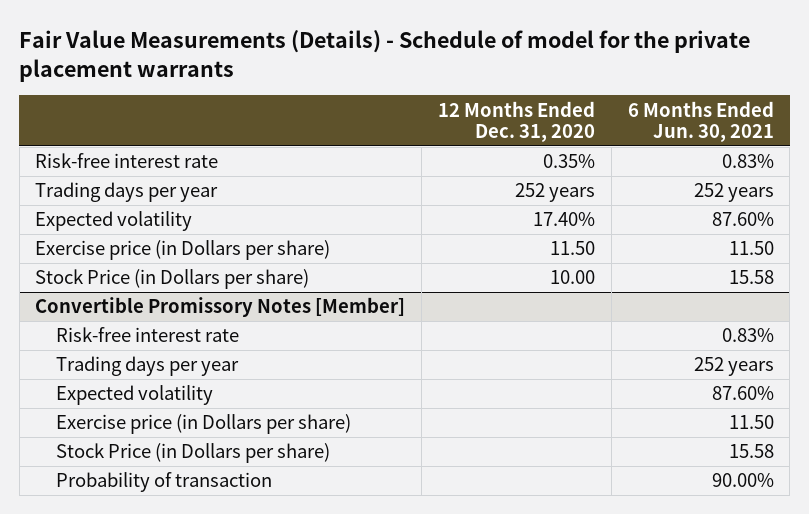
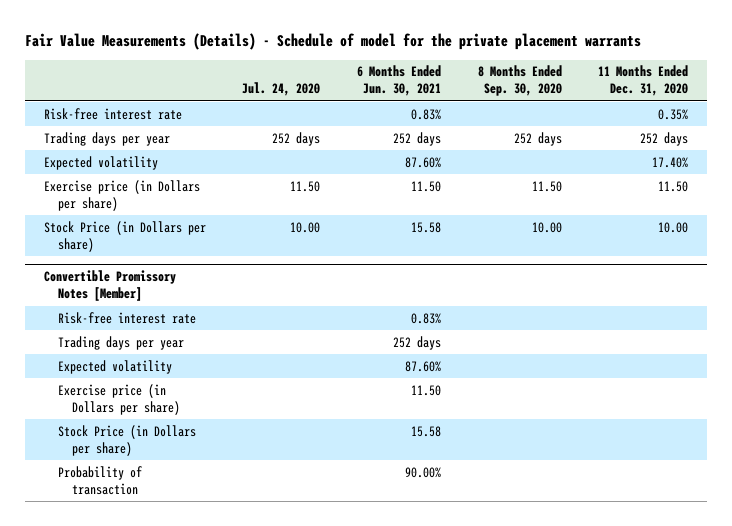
- | 12 Months Ended Dec. 31, 2020 | 6 Months Ended Jun. 30, 2021
+ | Jul. 24, 2020 | 6 Months Ended Jun. 30, 2021 | 8 Months Ended Sep. 30, 2020 | 11 Months Ended Dec. 31, 2020
- Trading days per year | 252 years | 252 years
+ Trading days per year | 252 days | 252 days | 252 days | 252 days
@ Convertible Promissory Notes [Member]
- Trading days per year | | 252 years
+ Trading days per year | | 252 days | |

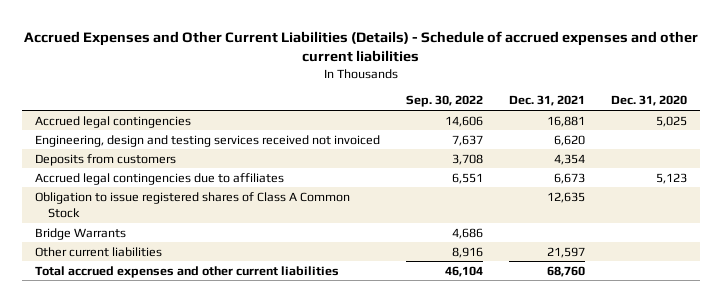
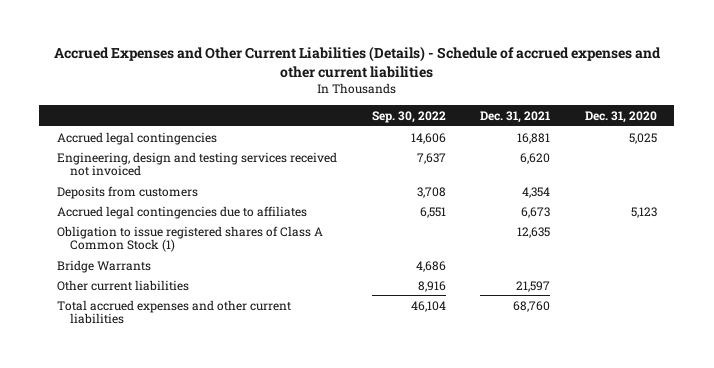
- Obligation to issue registered shares of Class A Common Stock | | 12,635 |
+ Obligation to issue registered shares of Class A Common Stock (1) | | 12,635 |

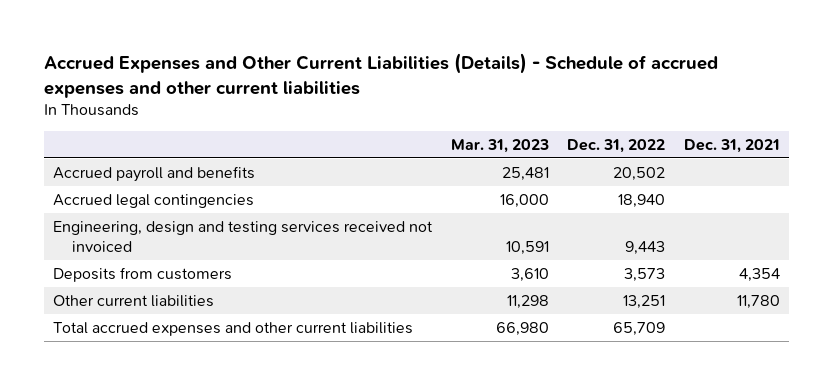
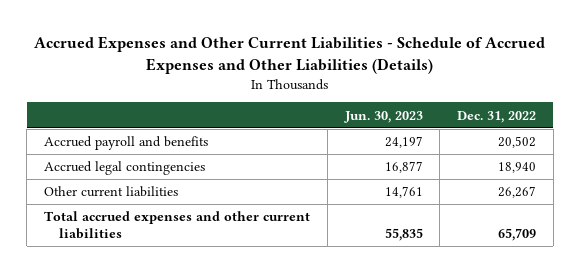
- Accrued Expenses and Other Current Liabilities (Details) - Schedule of accrued expenses and other current liabilities
+ Accrued Expenses and Other Current Liabilities - Schedule of Accrued Expenses and Other Liabilities (Details)
- | Mar. 31, 2023 | Dec. 31, 2022 | Dec. 31, 2021
+ | Jun. 30, 2023 | Dec. 31, 2022
- Engineering, design and testing services received not invoiced | 10,591 | 9,443 |
- Deposits from customers | 3,610 | 3,573 | 4,354
- Other current liabilities | 11,298 | 13,251 | 11,780
+ Other current liabilities | 14,761 | 26,267

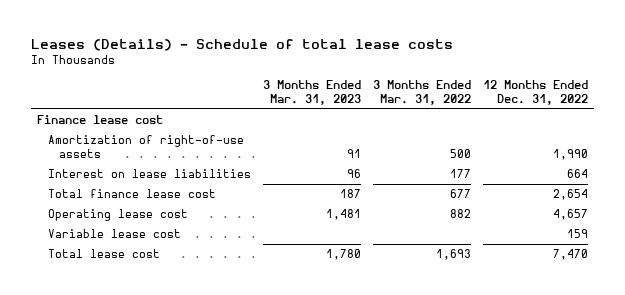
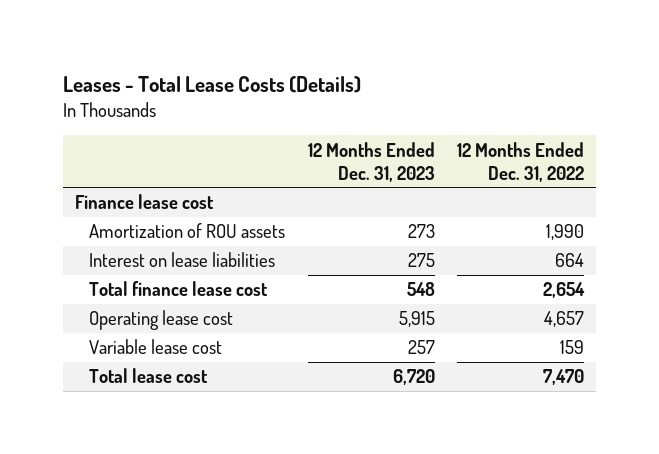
- Leases (Details) - Schedule of total lease costs
+ Leases - Total Lease Costs (Details)
- | 3 Months Ended Mar. 31, 2023 | 3 Months Ended Mar. 31, 2022 | 12 Months Ended Dec. 31, 2022
+ | 12 Months Ended Dec. 31, 2023 | 12 Months Ended Dec. 31, 2022
- Amortization of right-of-use assets | 91 | 500 | 1,990
+ Amortization of ROU assets | 273 | 1,990

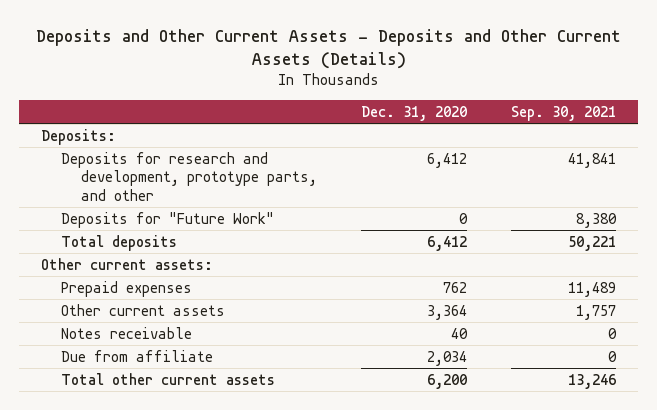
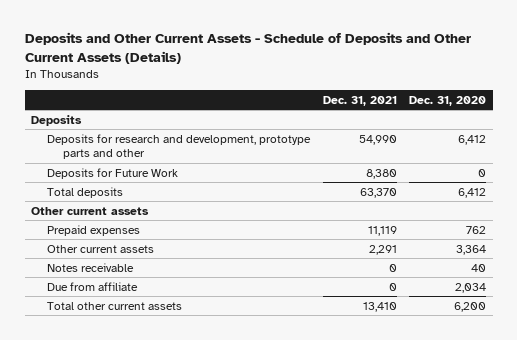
- Deposits and Other Current Assets - Deposits and Other Current Assets (Details)
+ Deposits and Other Current Assets - Schedule of Deposits and Other Current Assets (Details)
- | Dec. 31, 2020 | Sep. 30, 2021
+ | Dec. 31, 2021 | Dec. 31, 2020
- Deposits:
- Deposits for research and development, prototype parts, and other | 6,412 | 41,841
- Deposits for "Future Work" | 0 | 8,380
+ Deposits
+ Deposits for research and development, prototype parts and other | 54,990 | 6,412
+ Deposits for Future Work | 8,380 | 0
- Other current assets:
+ Other current assets

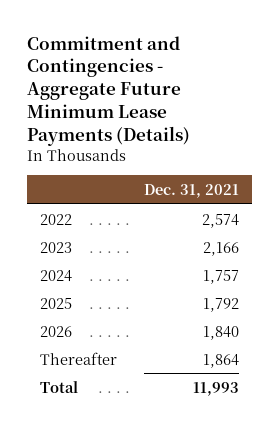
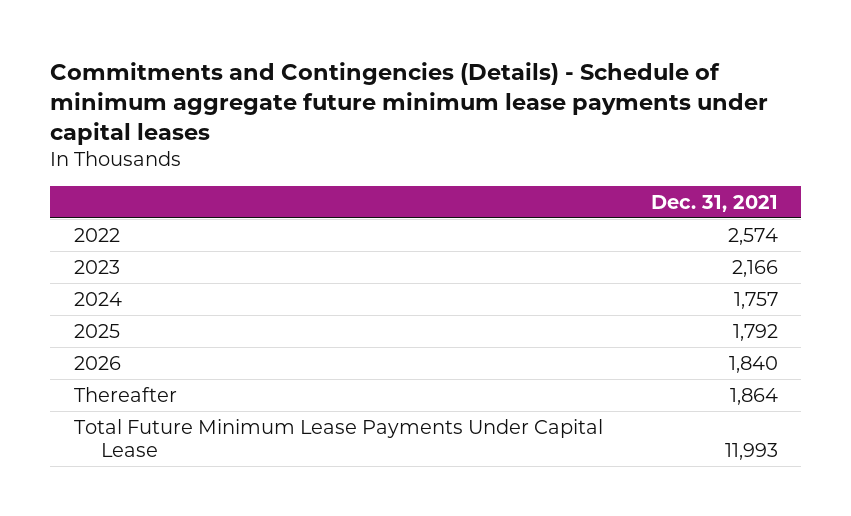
- Commitment and Contingencies - Aggregate Future Minimum Lease Payments (Details)
+ Commitments and Contingencies (Details) - Schedule of minimum aggregate future minimum lease payments under capital leases
- Total | 11,993
+ Total Future Minimum Lease Payments Under Capital Lease | 11,993

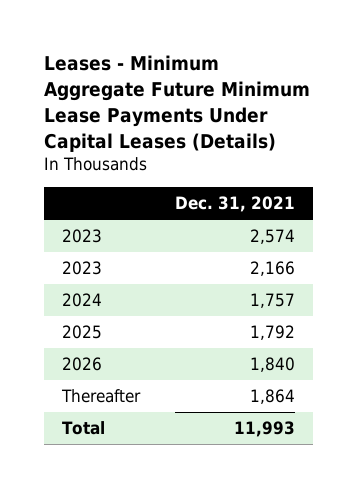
- Commitments and Contingencies (Details) - Schedule of minimum aggregate future minimum lease payments under capital leases
+ Leases - Minimum Aggregate Future Minimum Lease Payments Under Capital Leases (Details)
- 2022 | 2,574
+ 2023 | 2,574
- Total Future Minimum Lease Payments Under Capital Lease | 11,993
+ Total | 11,993

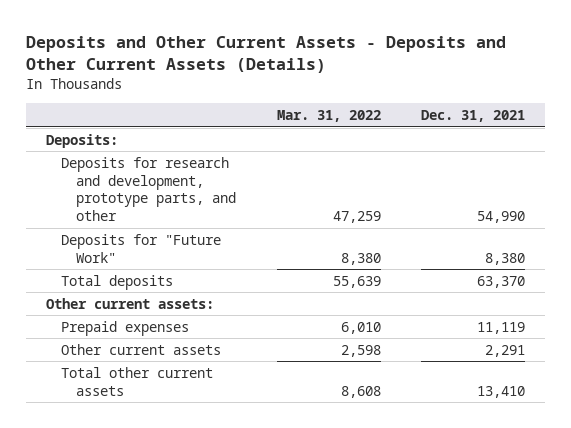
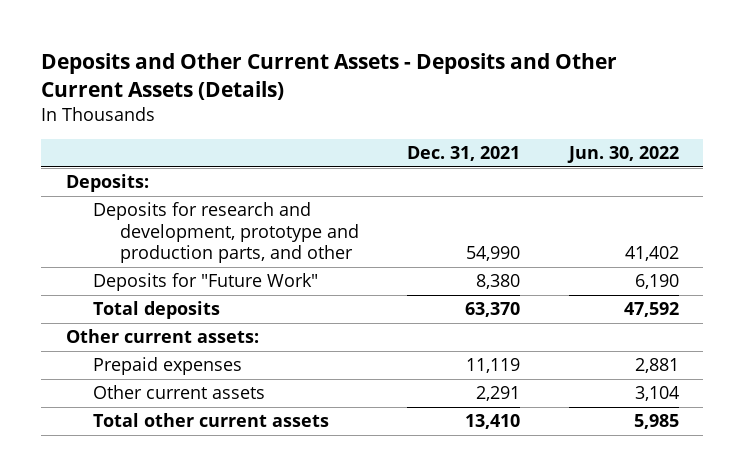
- | Mar. 31, 2022 | Dec. 31, 2021
+ | Dec. 31, 2021 | Jun. 30, 2022
- Deposits for research and development, prototype parts, and other | 47,259 | 54,990
+ Deposits for research and development, prototype and production parts, and other | 54,990 | 41,402

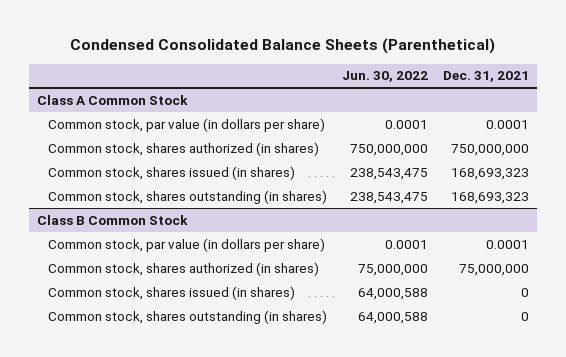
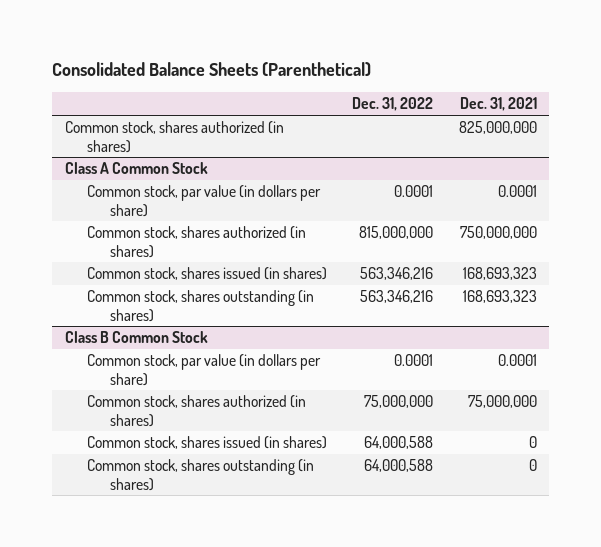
- Condensed Consolidated Balance Sheets (Parenthetical)
+ Consolidated Balance Sheets (Parenthetical)
- | Jun. 30, 2022 | Dec. 31, 2021
+ | Dec. 31, 2022 | Dec. 31, 2021
+ Common stock, shares authorized (in shares) | | 825,000,000

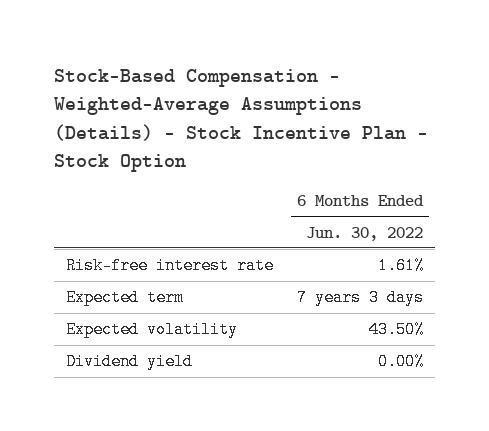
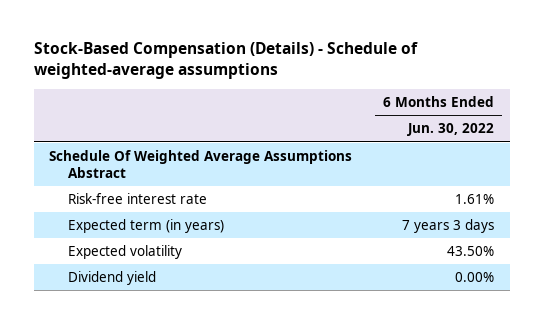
- Stock-Based Compensation - Weighted-Average Assumptions (Details) - Stock Incentive Plan - Stock Option
+ Stock-Based Compensation (Details) - Schedule of weighted-average assumptions
+ Schedule Of Weighted Average Assumptions Abstract
- Expected term | 7 years 3 days
+ Expected term (in years) | 7 years 3 days

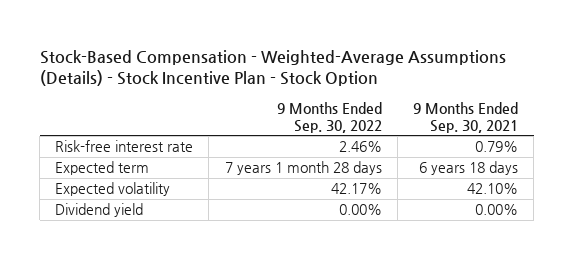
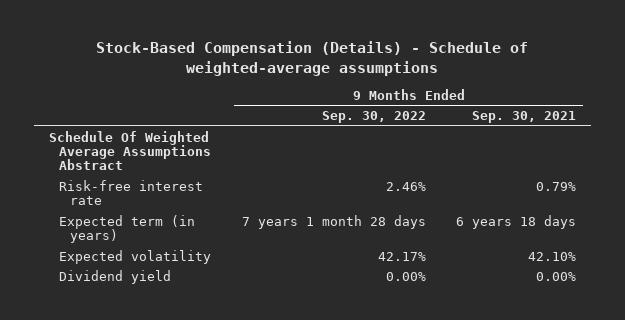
- Stock-Based Compensation - Weighted-Average Assumptions (Details) - Stock Incentive Plan - Stock Option
+ Stock-Based Compensation (Details) - Schedule of weighted-average assumptions
+ Schedule Of Weighted Average Assumptions Abstract
- Expected term | 7 years 1 month 28 days | 6 years 18 days
+ Expected term (in years) | 7 years 1 month 28 days | 6 years 18 days

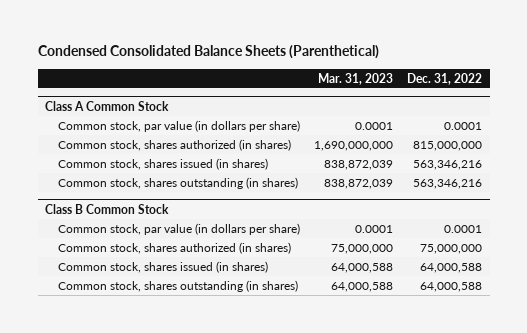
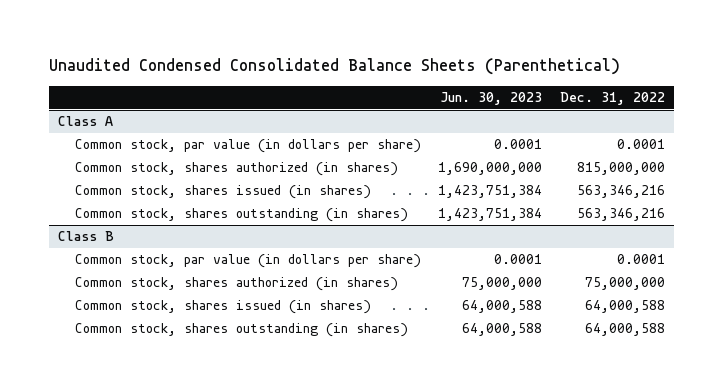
- Condensed Consolidated Balance Sheets (Parenthetical)
+ Unaudited Condensed Consolidated Balance Sheets (Parenthetical)
- | Mar. 31, 2023 | Dec. 31, 2022
+ | Jun. 30, 2023 | Dec. 31, 2022
- Class A Common Stock
+ Class A
- Class B Common Stock
+ Class B

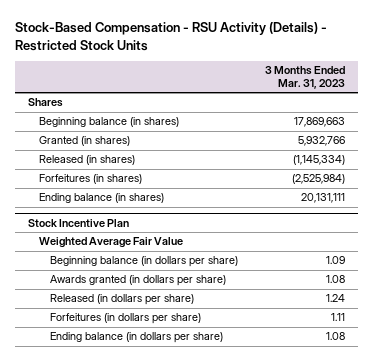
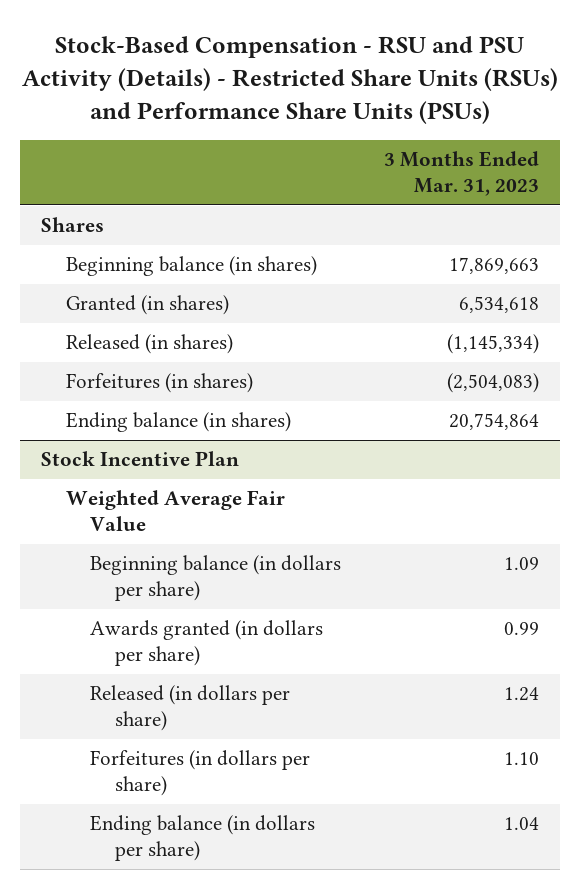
- Stock-Based Compensation - RSU Activity (Details) - Restricted Stock Units
+ Stock-Based Compensation - RSU and PSU Activity (Details) - Restricted Share Units (RSUs) and Performance Share Units (PSUs)
- Granted (in shares) | 5,932,766
+ Granted (in shares) | 6,534,618
- Forfeitures (in shares) | (2,525,984)
- Ending balance (in shares) | 20,131,111
+ Forfeitures (in shares) | (2,504,083)
+ Ending balance (in shares) | 20,754,864
@ Stock Incentive Plan
- Awards granted (in dollars per share) | 1.08
+ Awards granted (in dollars per share) | 0.99
- Forfeitures (in dollars per share) | 1.11
- Ending balance (in dollars per share) | 1.08
+ Forfeitures (in dollars per share) | 1.10
+ Ending balance (in dollars per share) | 1.04

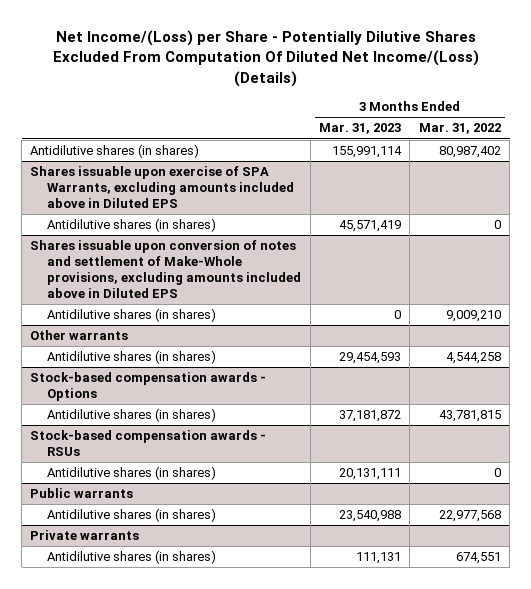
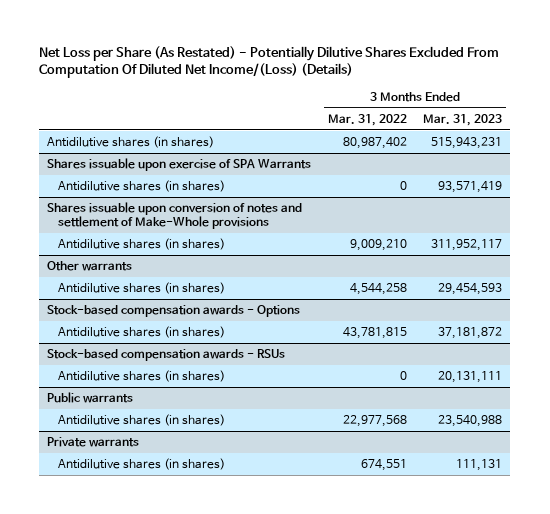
- Net Income/(Loss) per Share - Potentially Dilutive Shares Excluded From Computation Of Diluted Net Income/(Loss) (Details)
+ Net Loss per Share (As Restated) - Potentially Dilutive Shares Excluded From Computation Of Diluted Net Income/(Loss) (Details)
- | 3 Months Ended Mar. 31, 2023 | 3 Months Ended Mar. 31, 2022
+ | 3 Months Ended Mar. 31, 2022 | 3 Months Ended Mar. 31, 2023
- Antidilutive shares (in shares) | 155,991,114 | 80,987,402
- Shares issuable upon exercise of SPA Warrants, excluding amounts included above in Diluted EPS
- Antidilutive shares (in shares) | 45,571,419 | 0
- Shares issuable upon conversion of notes and settlement of Make-Whole provisions, excluding amounts included above in Diluted EPS
- Antidilutive shares (in shares) | 0 | 9,009,210
+ Antidilutive shares (in shares) | 80,987,402 | 515,943,231
+ Shares issuable upon exercise of SPA Warrants
+ Antidilutive shares (in shares) | 0 | 93,571,419
+ Shares issuable upon conversion of notes and settlement of Make-Whole provisions
+ Antidilutive shares (in shares) | 9,009,210 | 311,952,117

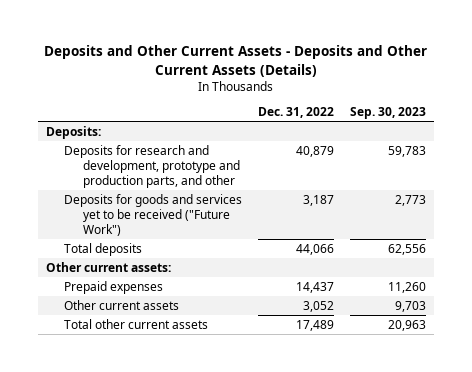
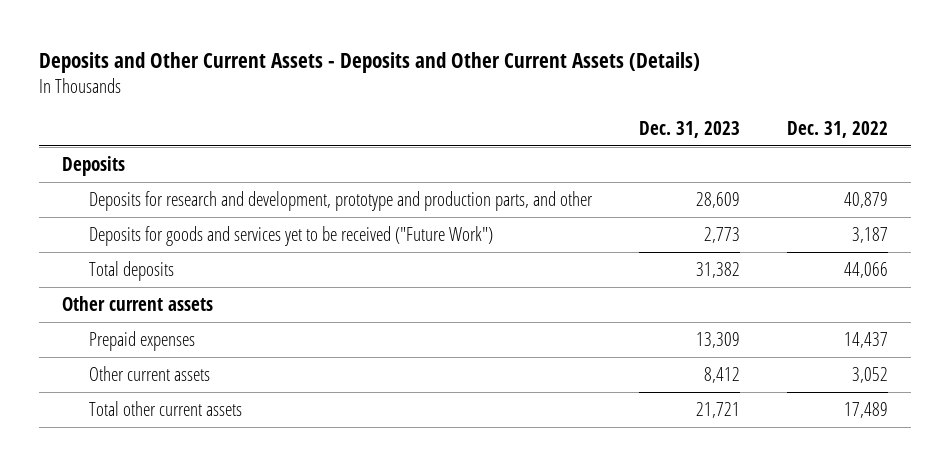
- | Dec. 31, 2022 | Sep. 30, 2023
+ | Dec. 31, 2023 | Dec. 31, 2022
- Deposits:
+ Deposits
- Other current assets:
+ Other current assets

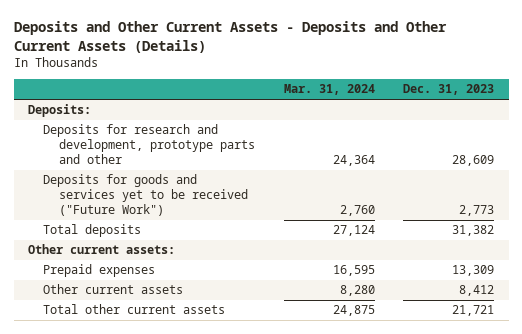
- | Dec. 31, 2023 | Dec. 31, 2022
+ | Mar. 31, 2024 | Dec. 31, 2023
- Deposits
- Deposits for research and development, prototype and production parts, and other | 28,609 | 40,879
+ Deposits:
+ Deposits for research and development, prototype parts and other | 24,364 | 28,609
- Other current assets
+ Other current assets:

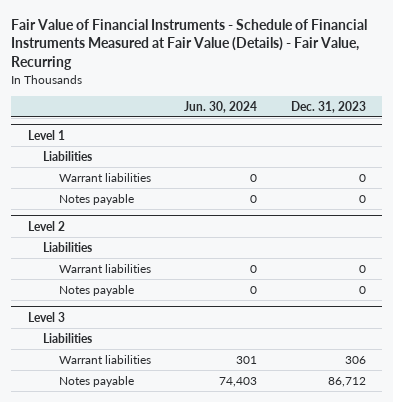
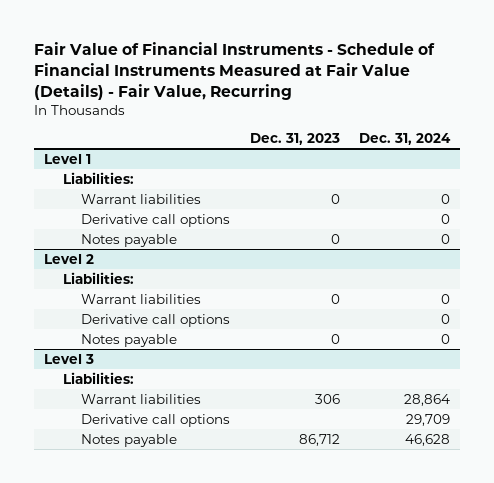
- | Jun. 30, 2024 | Dec. 31, 2023
+ | Dec. 31, 2023 | Dec. 31, 2024
@ Level 1
- Liabilities
+ Liabilities:
+ Derivative call options | | 0
@ Level 2
- Liabilities
+ Liabilities:
+ Derivative call options | | 0
@ Level 3
- Liabilities
+ Liabilities:
+ Derivative call options | | 29,709

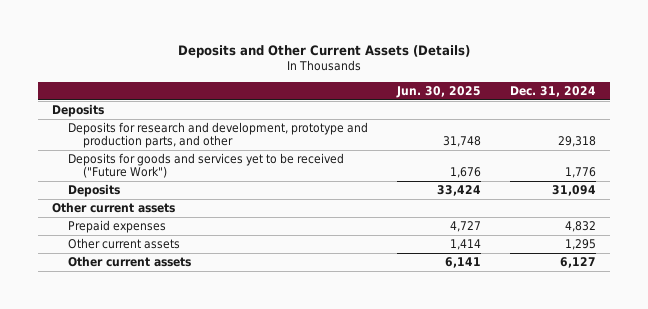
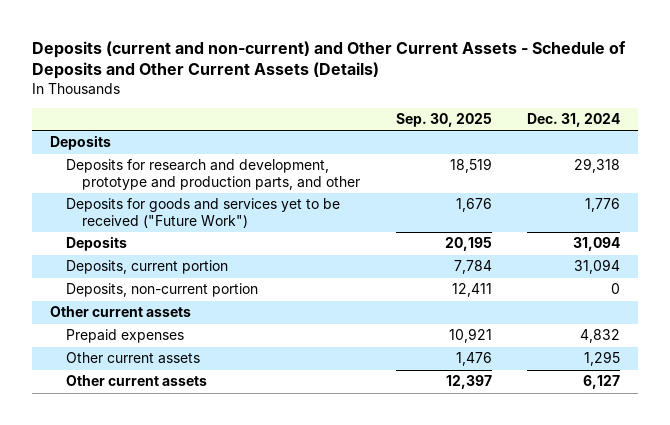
- Deposits and Other Current Assets (Details)
+ Deposits (current and non-current) and Other Current Assets - Schedule of Deposits and Other Current Assets (Details)
- | Jun. 30, 2025 | Dec. 31, 2024
+ | Sep. 30, 2025 | Dec. 31, 2024
+ Deposits, current portion | 7,784 | 31,094
+ Deposits, non-current portion | 12,411 | 0

